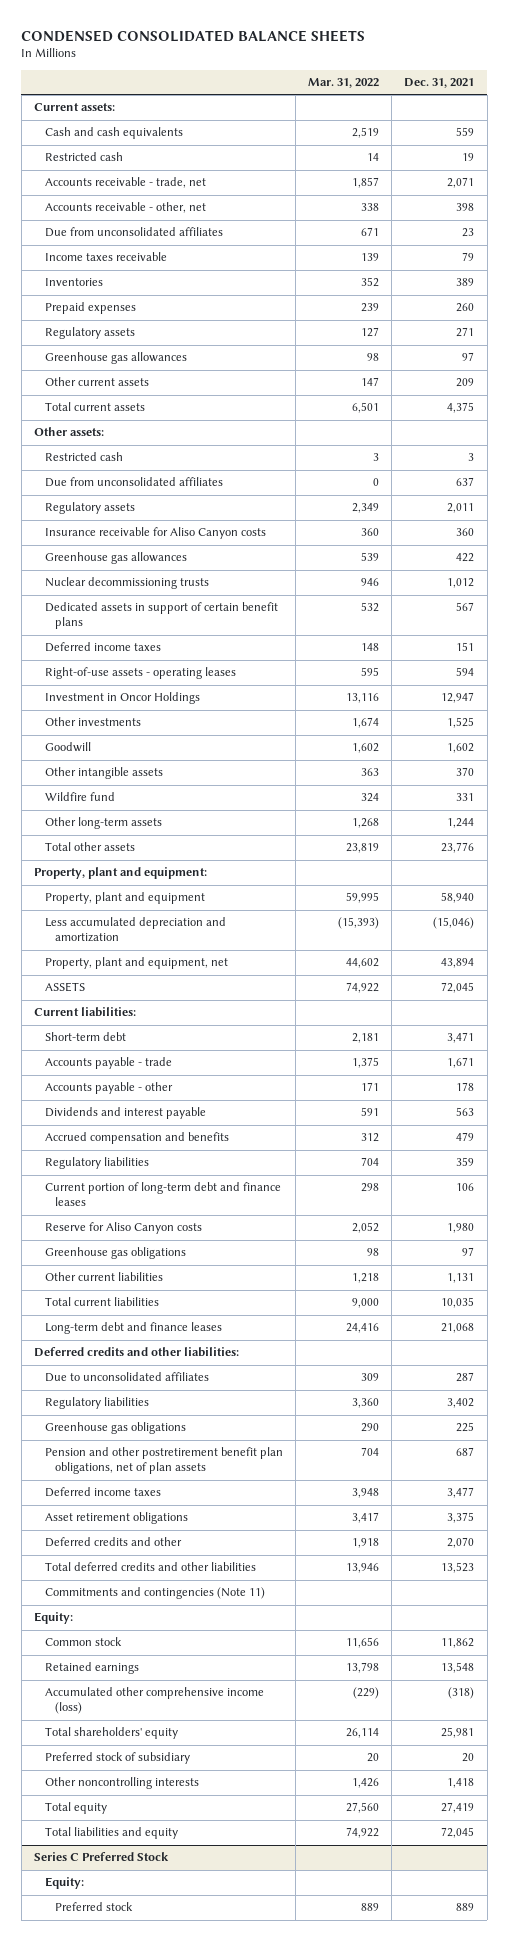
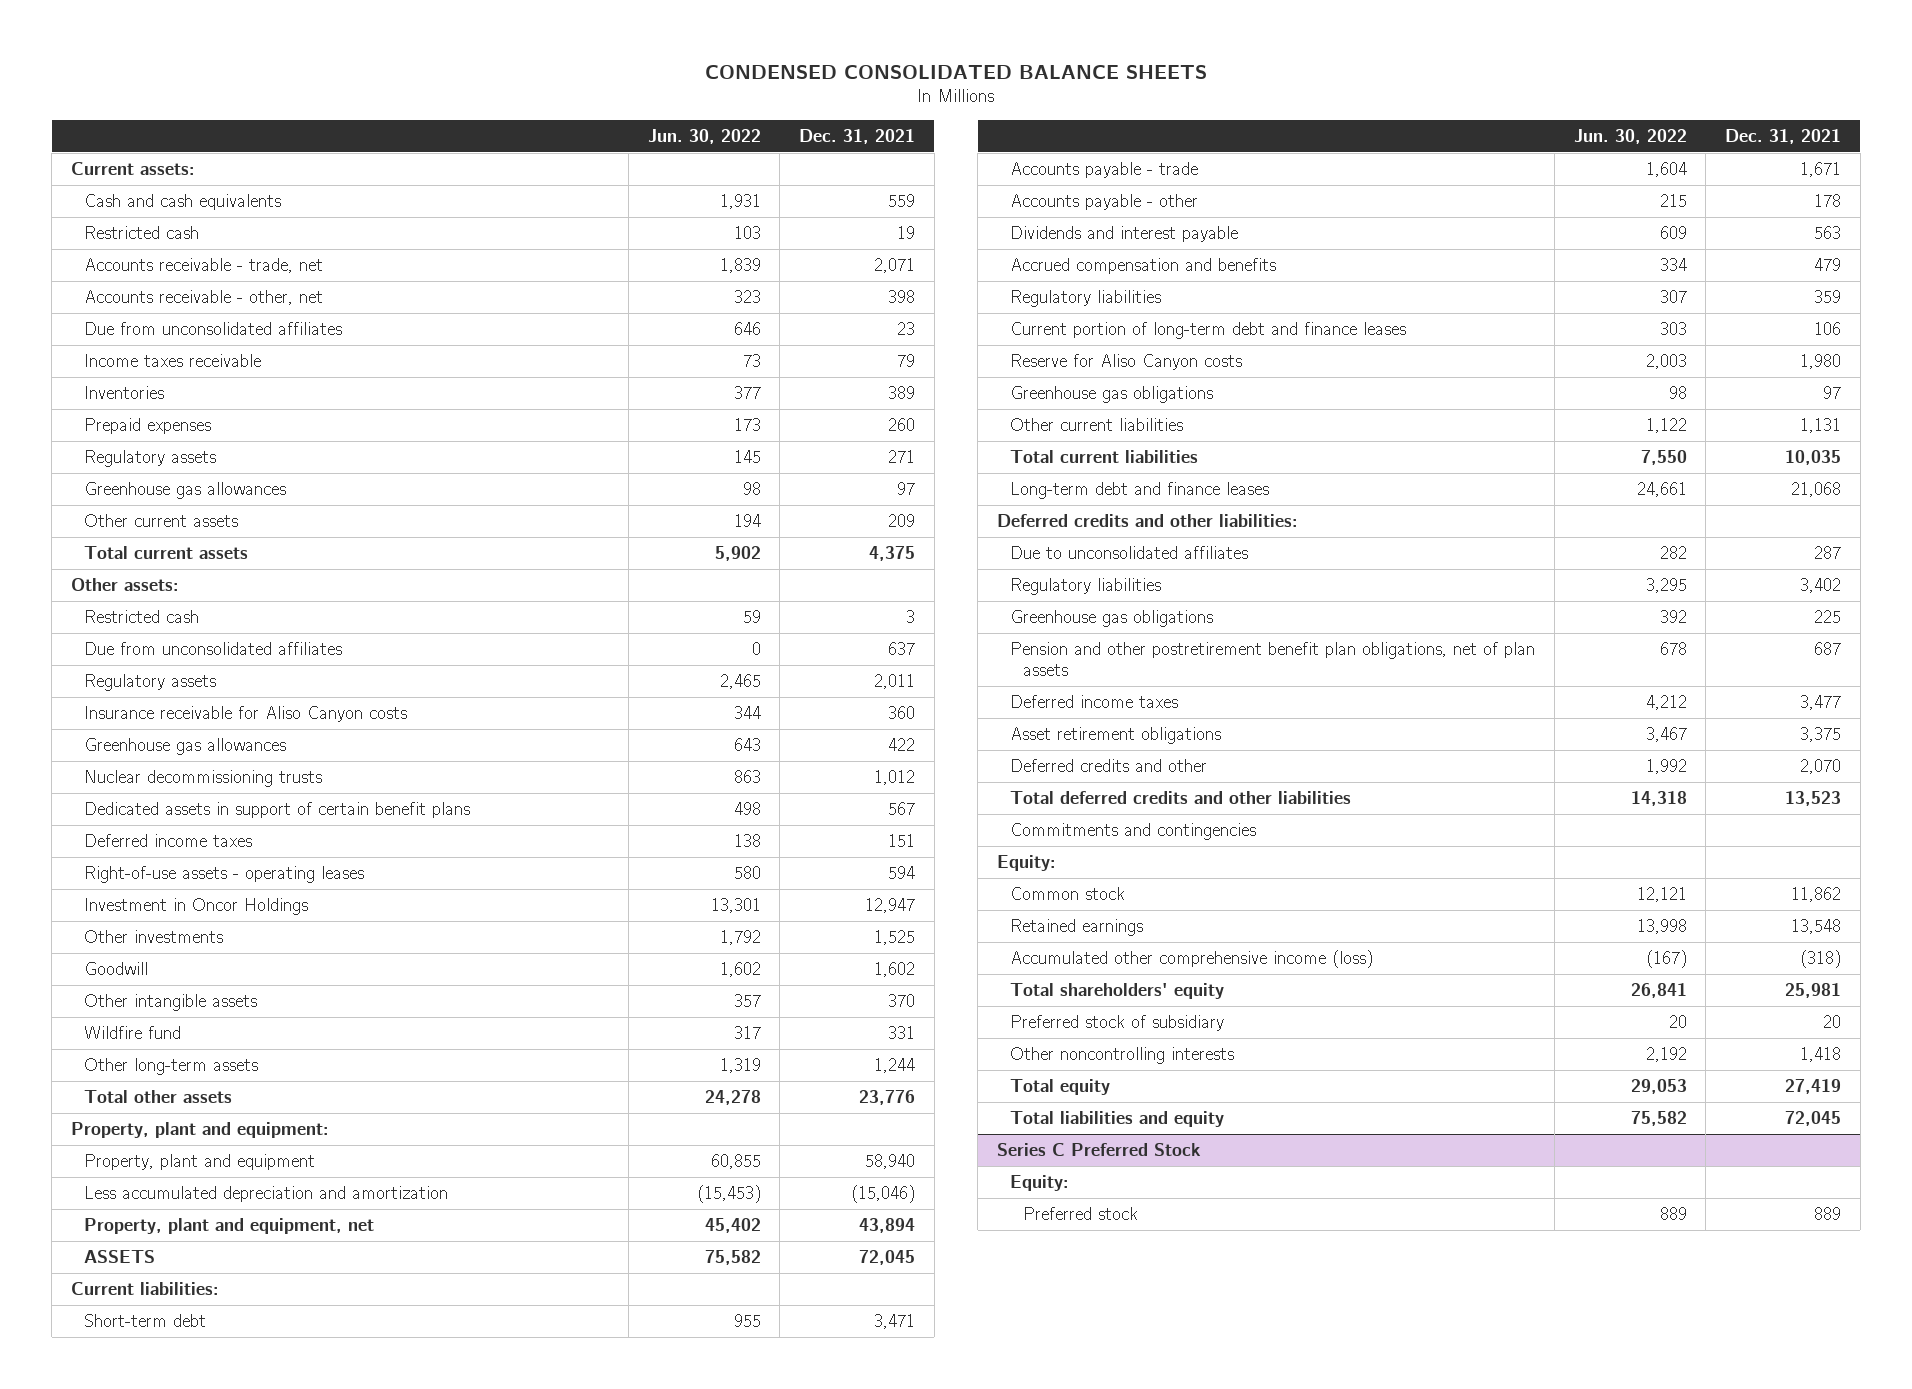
- | Mar. 31, 2022 | Dec. 31, 2021
+ | Jun. 30, 2022 | Dec. 31, 2021
- Commitments and contingencies (Note 11)
+ Commitments and contingencies

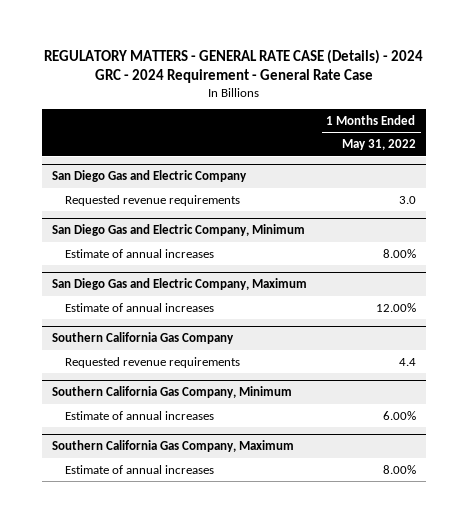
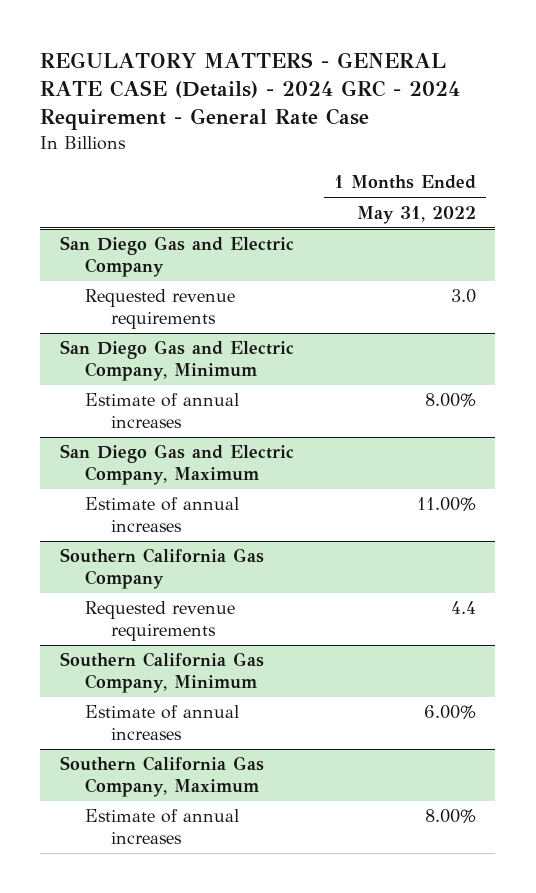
@ San Diego Gas and Electric Company, Maximum
- Estimate of annual increases | 12.00%
+ Estimate of annual increases | 11.00%

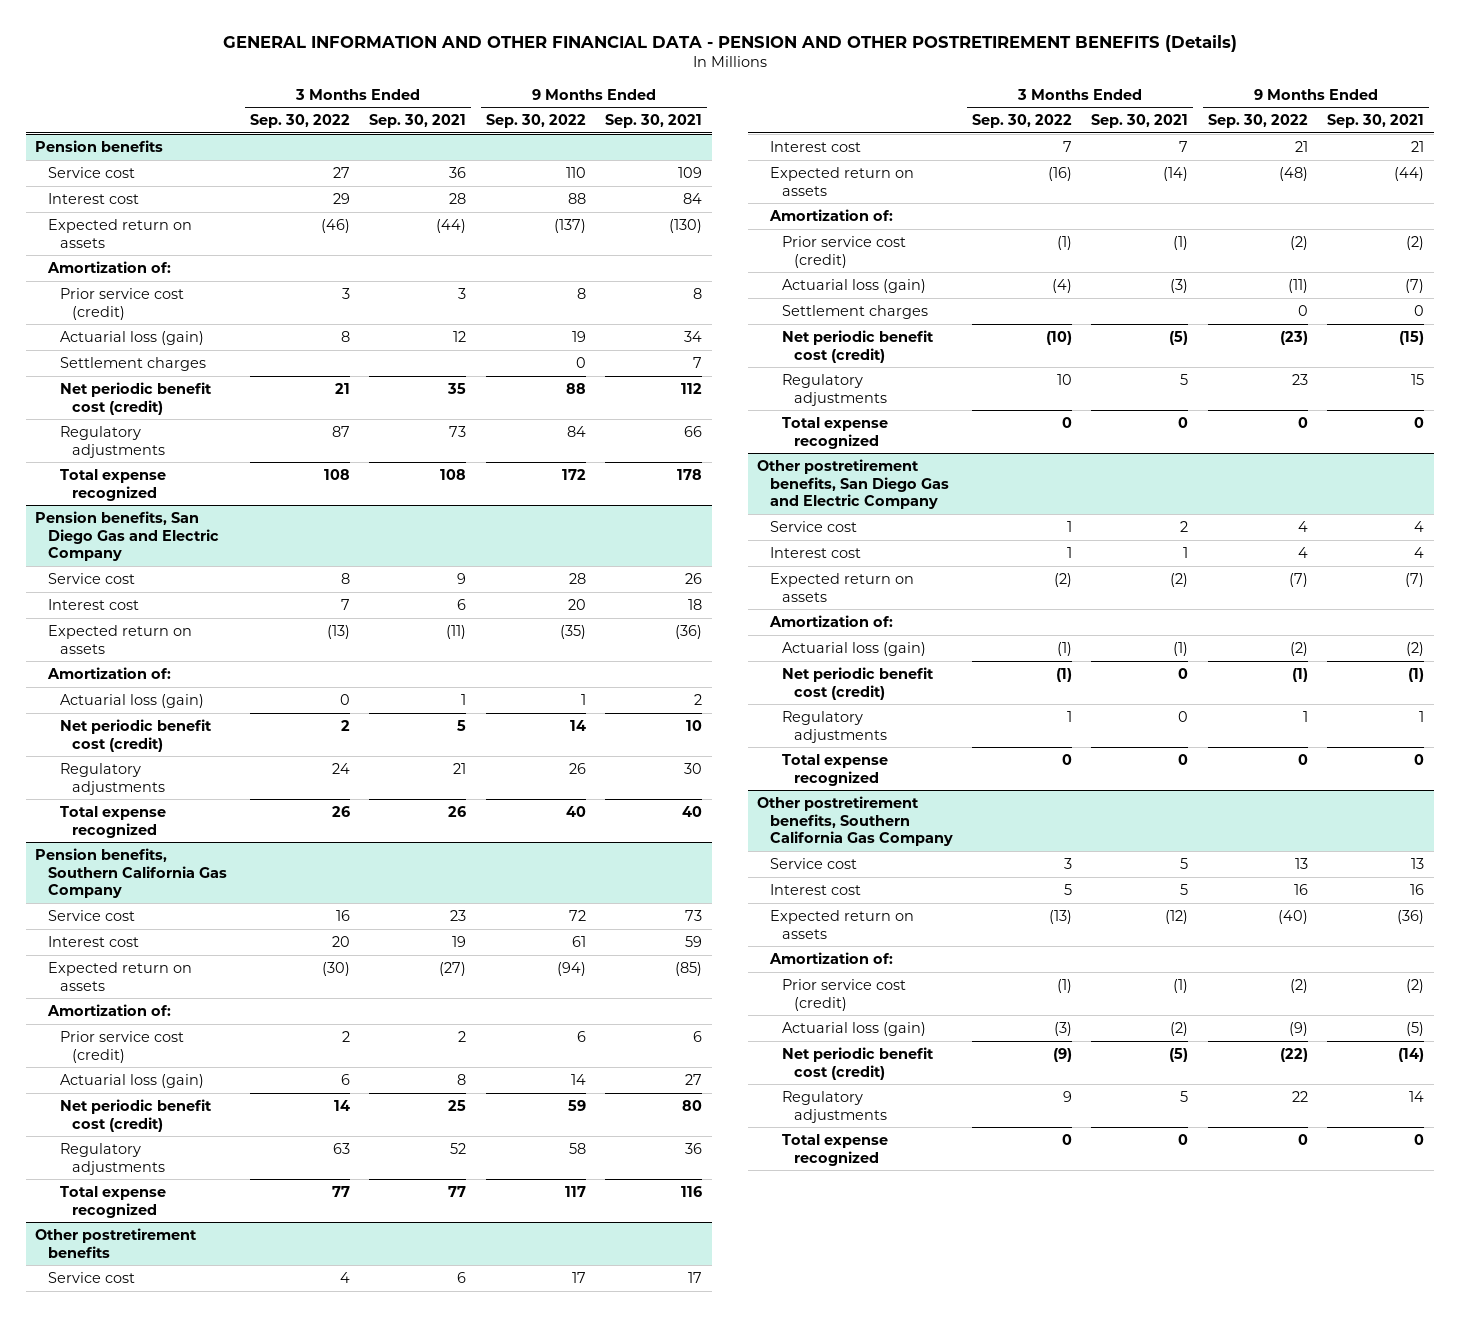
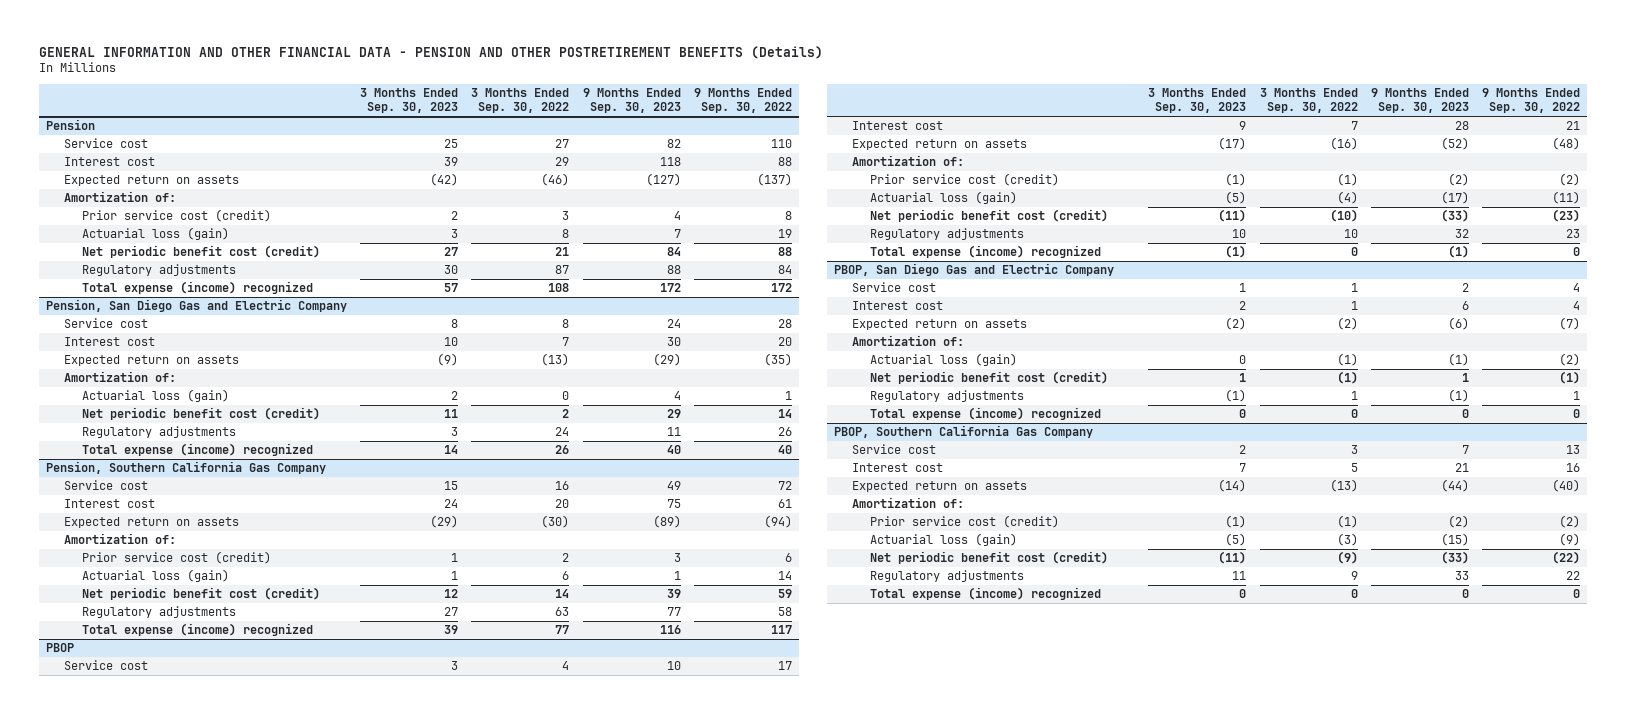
- | 3 Months Ended Sep. 30, 2022 | 3 Months Ended Sep. 30, 2021 | 9 Months Ended Sep. 30, 2022 | 9 Months Ended Sep. 30, 2021
+ | 3 Months Ended Sep. 30, 2023 | 3 Months Ended Sep. 30, 2022 | 9 Months Ended Sep. 30, 2023 | 9 Months Ended Sep. 30, 2022
- Pension benefits
+ Pension
- Settlement charges | | | 0 | 7
- Total expense recognized | 108 | 108 | 172 | 178
- Pension benefits, San Diego Gas and Electric Company
+ Total expense (income) recognized | 57 | 108 | 172 | 172
+ Pension, San Diego Gas and Electric Company
- Total expense recognized | 26 | 26 | 40 | 40
- Pension benefits, Southern California Gas Company
+ Total expense (income) recognized | 14 | 26 | 40 | 40
+ Pension, Southern California Gas Company
- Total expense recognized | 77 | 77 | 117 | 116
- Other postretirement benefits
+ Total expense (income) recognized | 39 | 77 | 116 | 117
+ PBOP
- Settlement charges | | | 0 | 0
- Total expense recognized | 0 | 0 | 0 | 0
- Other postretirement benefits, San Diego Gas and Electric Company
+ Total expense (income) recognized | (1) | 0 | (1) | 0
+ PBOP, San Diego Gas and Electric Company
- Total expense recognized | 0 | 0 | 0 | 0
- Other postretirement benefits, Southern California Gas Company
+ Total expense (income) recognized | 0 | 0 | 0 | 0
+ PBOP, Southern California Gas Company
- Total expense recognized | 0 | 0 | 0 | 0
+ Total expense (income) recognized | 0 | 0 | 0 | 0

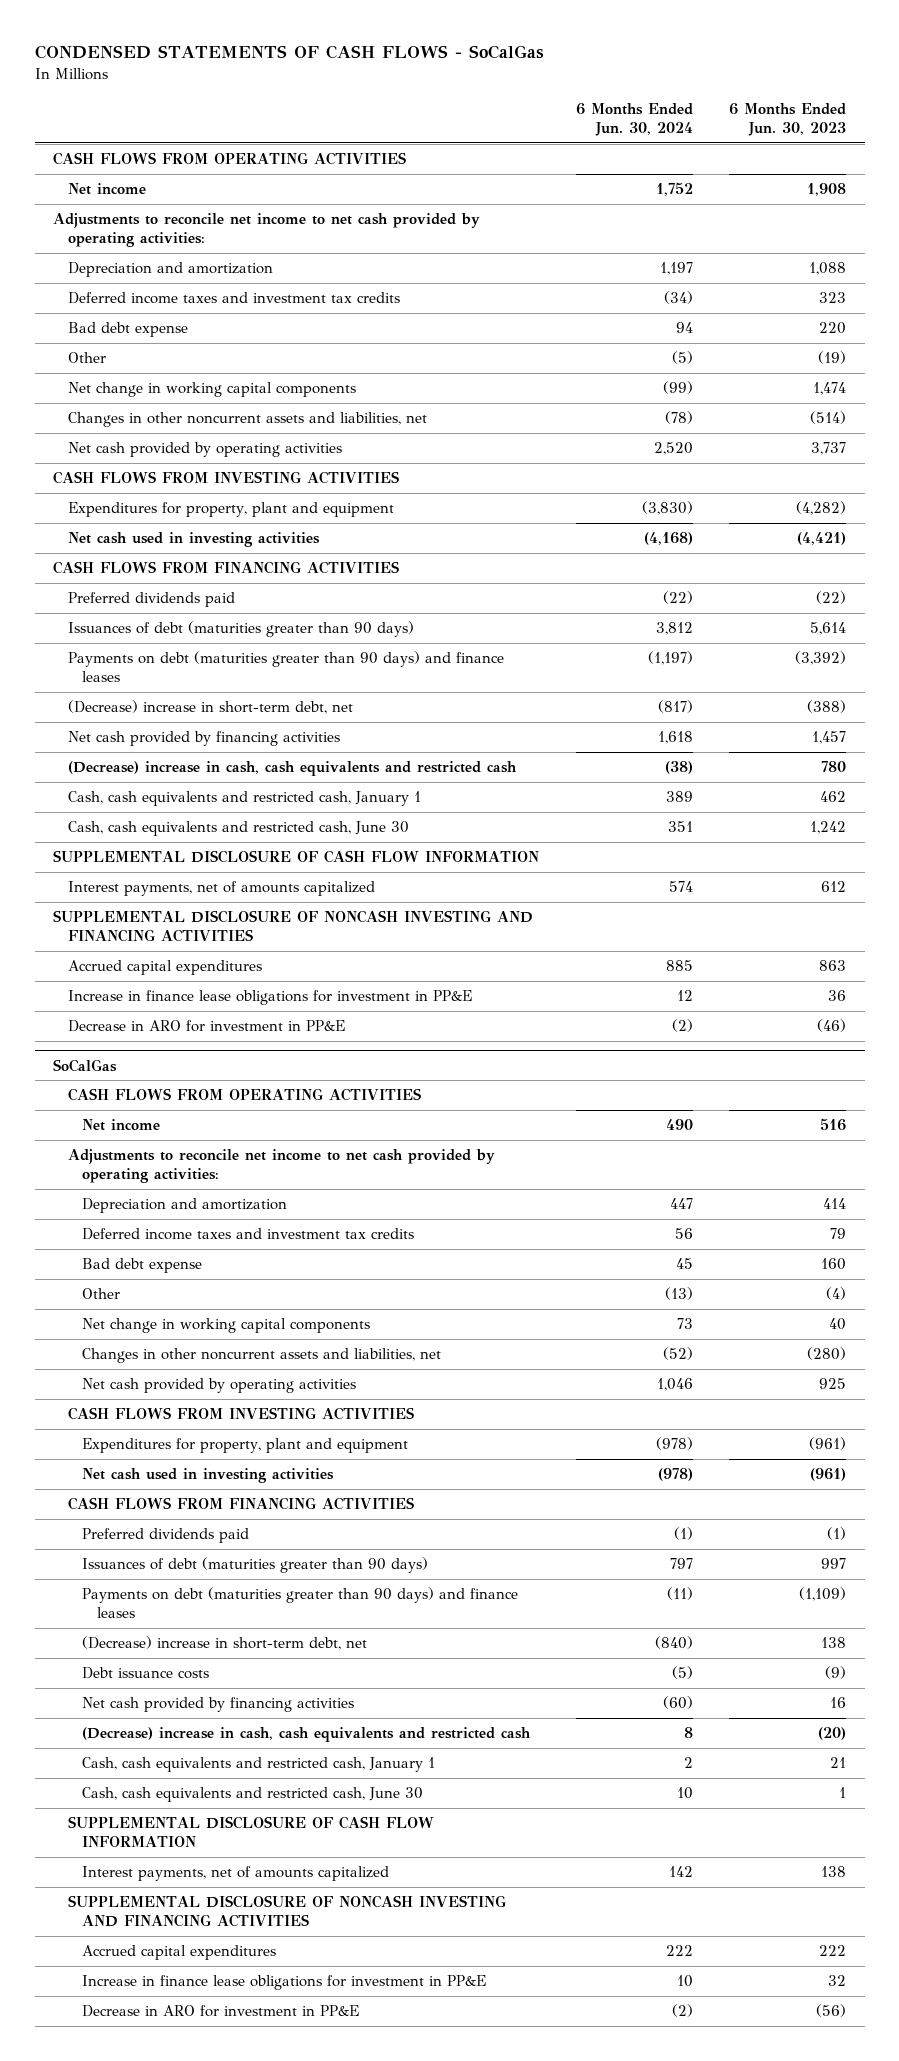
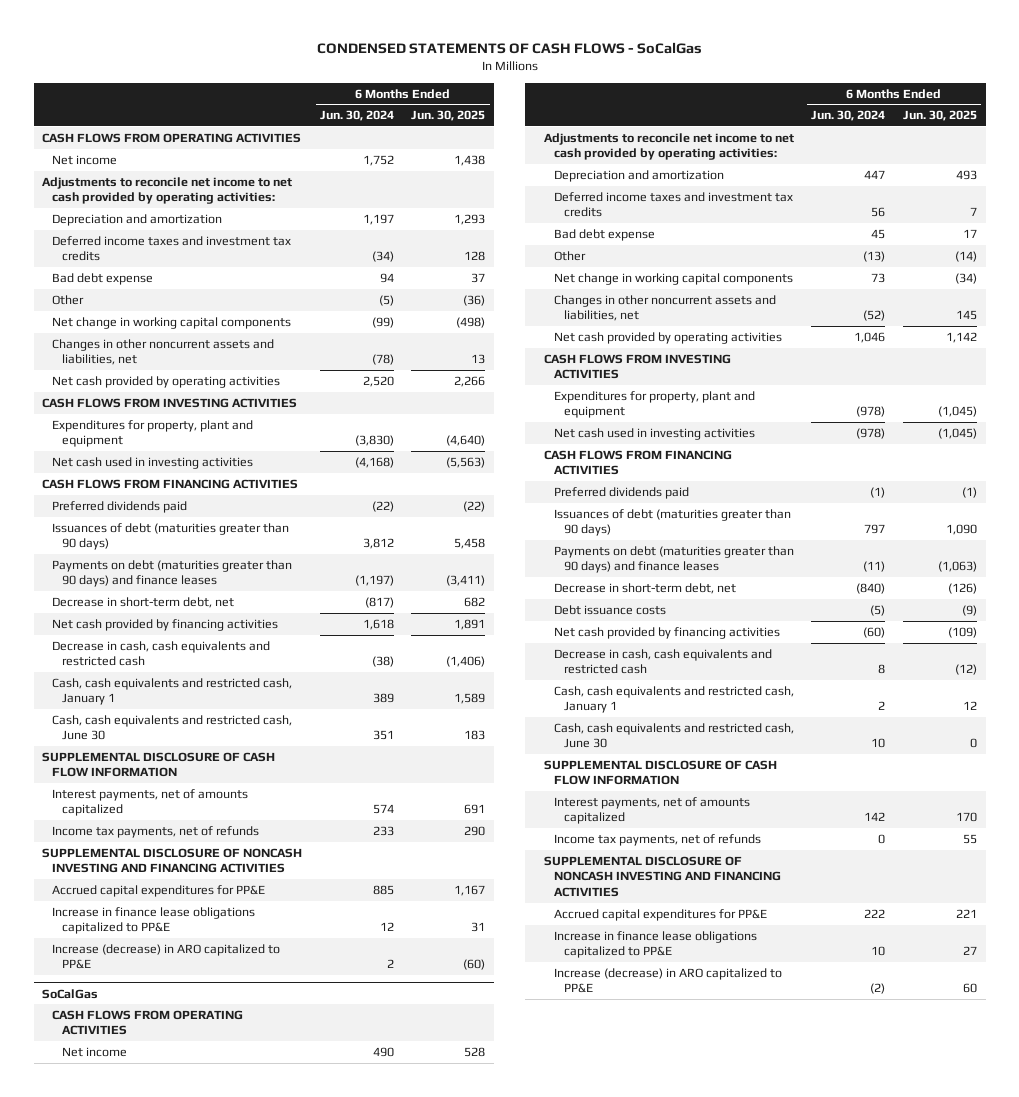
- | 6 Months Ended Jun. 30, 2024 | 6 Months Ended Jun. 30, 2023
+ | 6 Months Ended Jun. 30, 2024 | 6 Months Ended Jun. 30, 2025
- (Decrease) increase in short-term debt, net | (817) | (388)
+ Decrease in short-term debt, net | (817) | 682
- (Decrease) increase in cash, cash equivalents and restricted cash | (38) | 780
+ Decrease in cash, cash equivalents and restricted cash | (38) | (1,406)
+ Income tax payments, net of refunds | 233 | 290
- Accrued capital expenditures | 885 | 863
- Increase in finance lease obligations for investment in PP&E | 12 | 36
- Decrease in ARO for investment in PP&E | (2) | (46)
+ Accrued capital expenditures for PP&E | 885 | 1,167
+ Increase in finance lease obligations capitalized to PP&E | 12 | 31
+ Increase (decrease) in ARO capitalized to PP&E | 2 | (60)
@ SoCalGas
- (Decrease) increase in short-term debt, net | (840) | 138
+ Decrease in short-term debt, net | (840) | (126)
- (Decrease) increase in cash, cash equivalents and restricted cash | 8 | (20)
+ Decrease in cash, cash equivalents and restricted cash | 8 | (12)
+ Income tax payments, net of refunds | 0 | 55
- Accrued capital expenditures | 222 | 222
- Increase in finance lease obligations for investment in PP&E | 10 | 32
- Decrease in ARO for investment in PP&E | (2) | (56)
+ Accrued capital expenditures for PP&E | 222 | 221
+ Increase in finance lease obligations capitalized to PP&E | 10 | 27
+ Increase (decrease) in ARO capitalized to PP&E | (2) | 60

